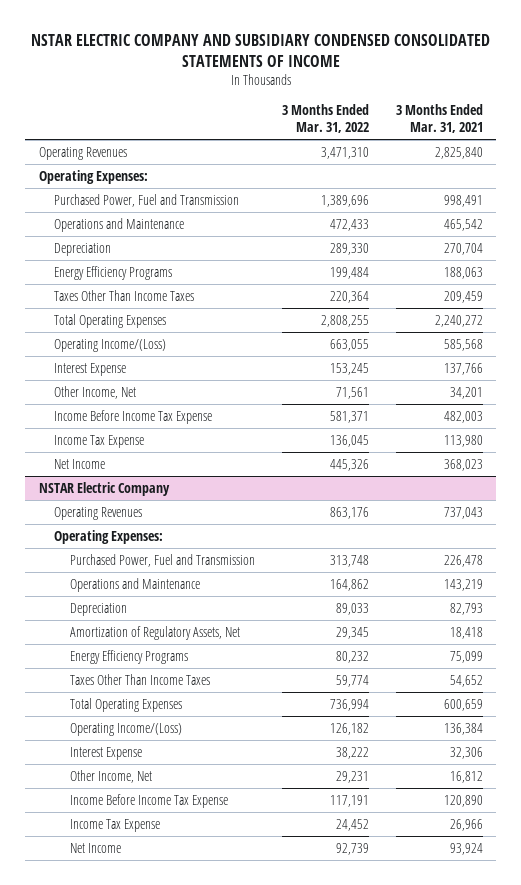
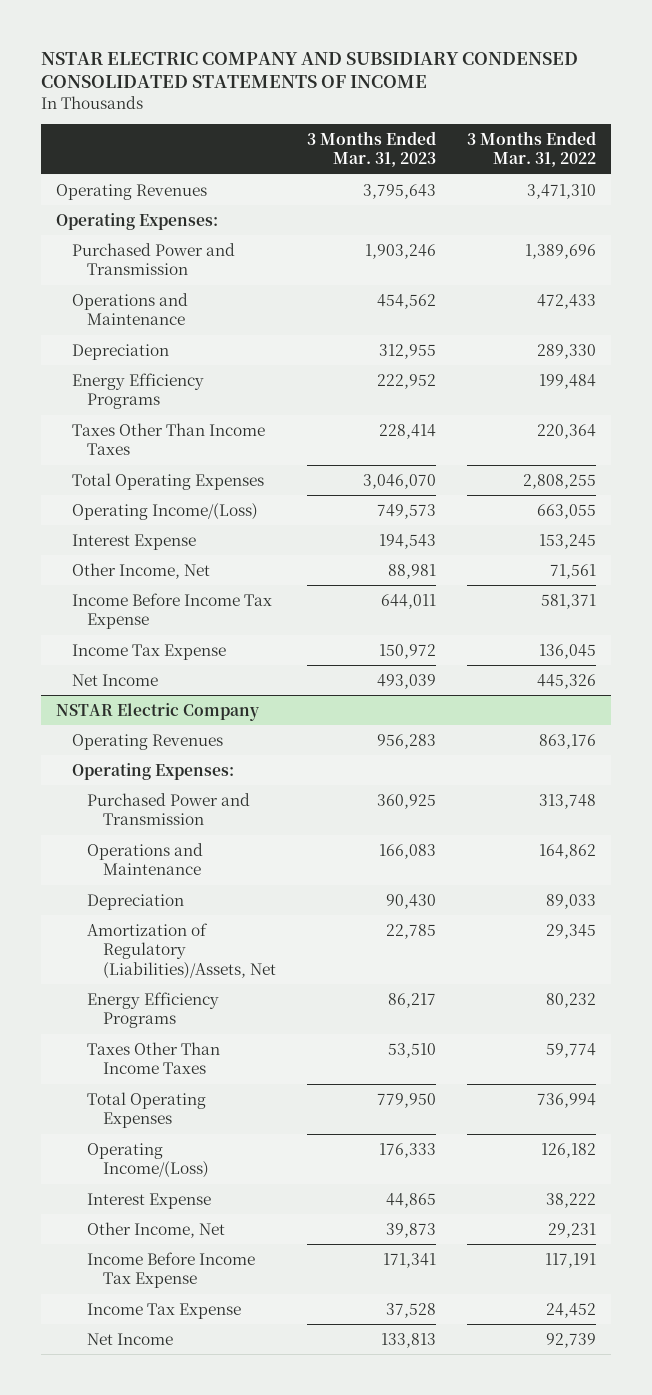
- | 3 Months Ended Mar. 31, 2022 | 3 Months Ended Mar. 31, 2021
+ | 3 Months Ended Mar. 31, 2023 | 3 Months Ended Mar. 31, 2022
- Purchased Power, Fuel and Transmission | 1,389,696 | 998,491
+ Purchased Power and Transmission | 1,903,246 | 1,389,696
@ NSTAR Electric Company
- Purchased Power, Fuel and Transmission | 313,748 | 226,478
+ Purchased Power and Transmission | 360,925 | 313,748
- Amortization of Regulatory Assets, Net | 29,345 | 18,418
+ Amortization of Regulatory (Liabilities)/Assets, Net | 22,785 | 29,345

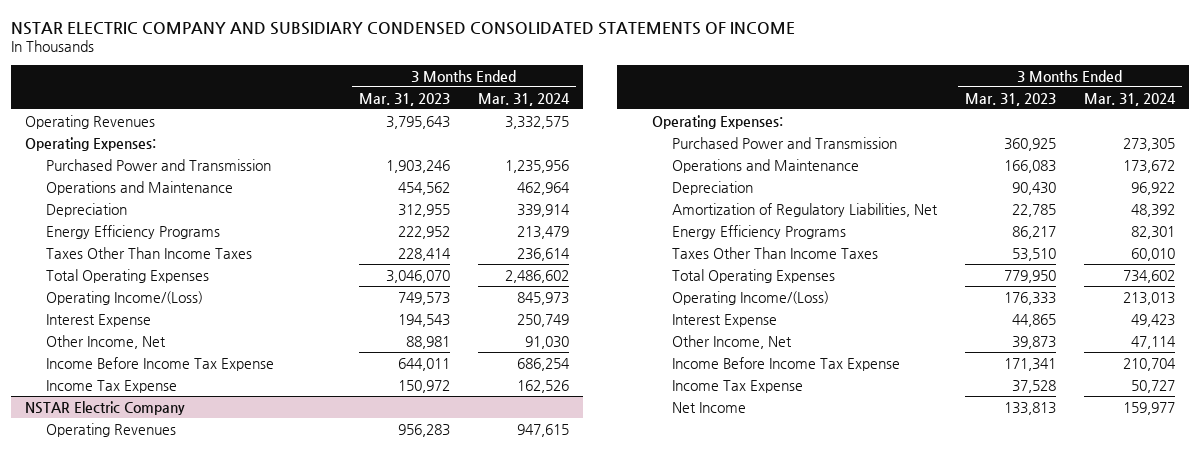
- | 3 Months Ended Mar. 31, 2023 | 3 Months Ended Mar. 31, 2022
+ | 3 Months Ended Mar. 31, 2023 | 3 Months Ended Mar. 31, 2024
- Net Income | 493,039 | 445,326
@ NSTAR Electric Company
- Amortization of Regulatory (Liabilities)/Assets, Net | 22,785 | 29,345
+ Amortization of Regulatory Liabilities, Net | 22,785 | 48,392

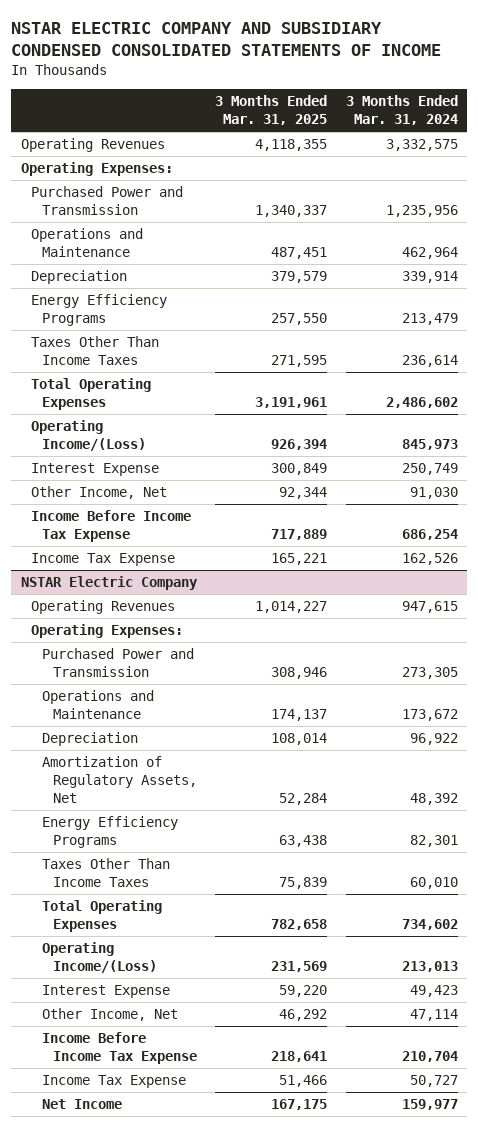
- | 3 Months Ended Mar. 31, 2023 | 3 Months Ended Mar. 31, 2024
+ | 3 Months Ended Mar. 31, 2025 | 3 Months Ended Mar. 31, 2024
@ NSTAR Electric Company
- Amortization of Regulatory Liabilities, Net | 22,785 | 48,392
+ Amortization of Regulatory Assets, Net | 52,284 | 48,392

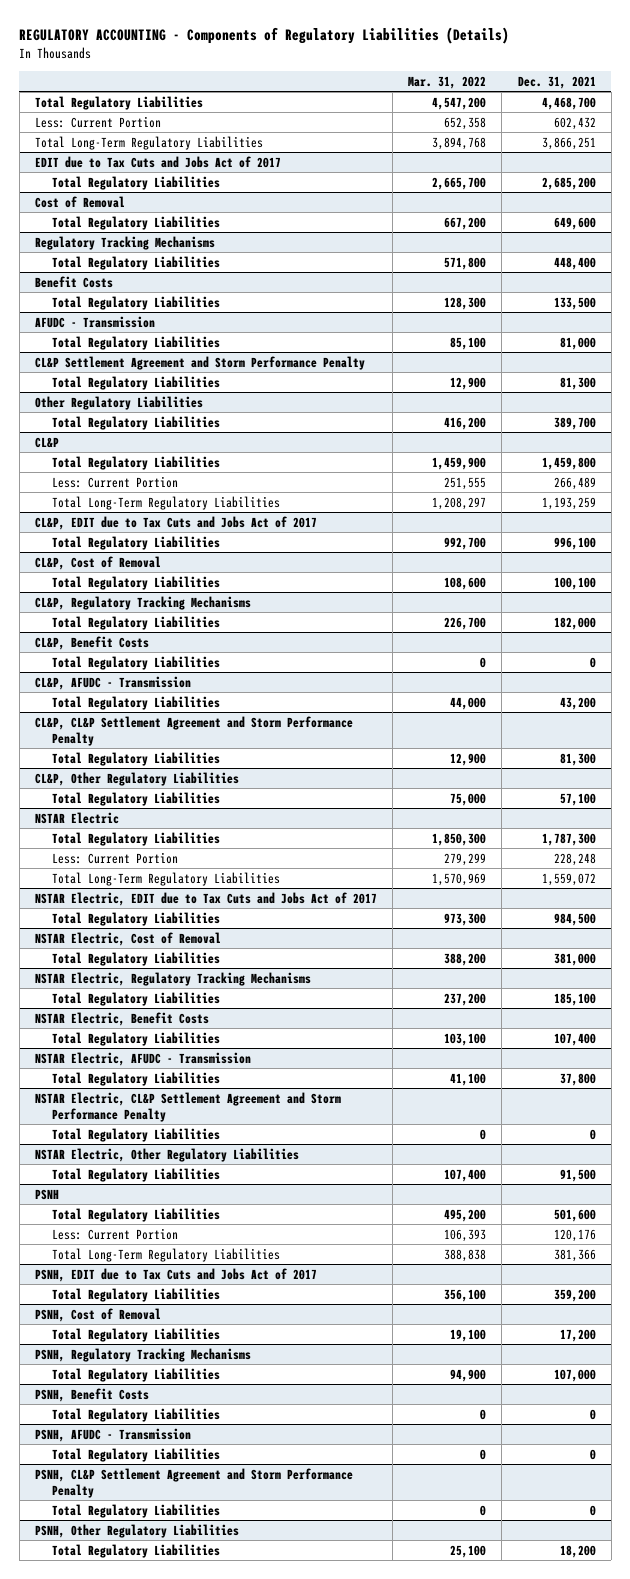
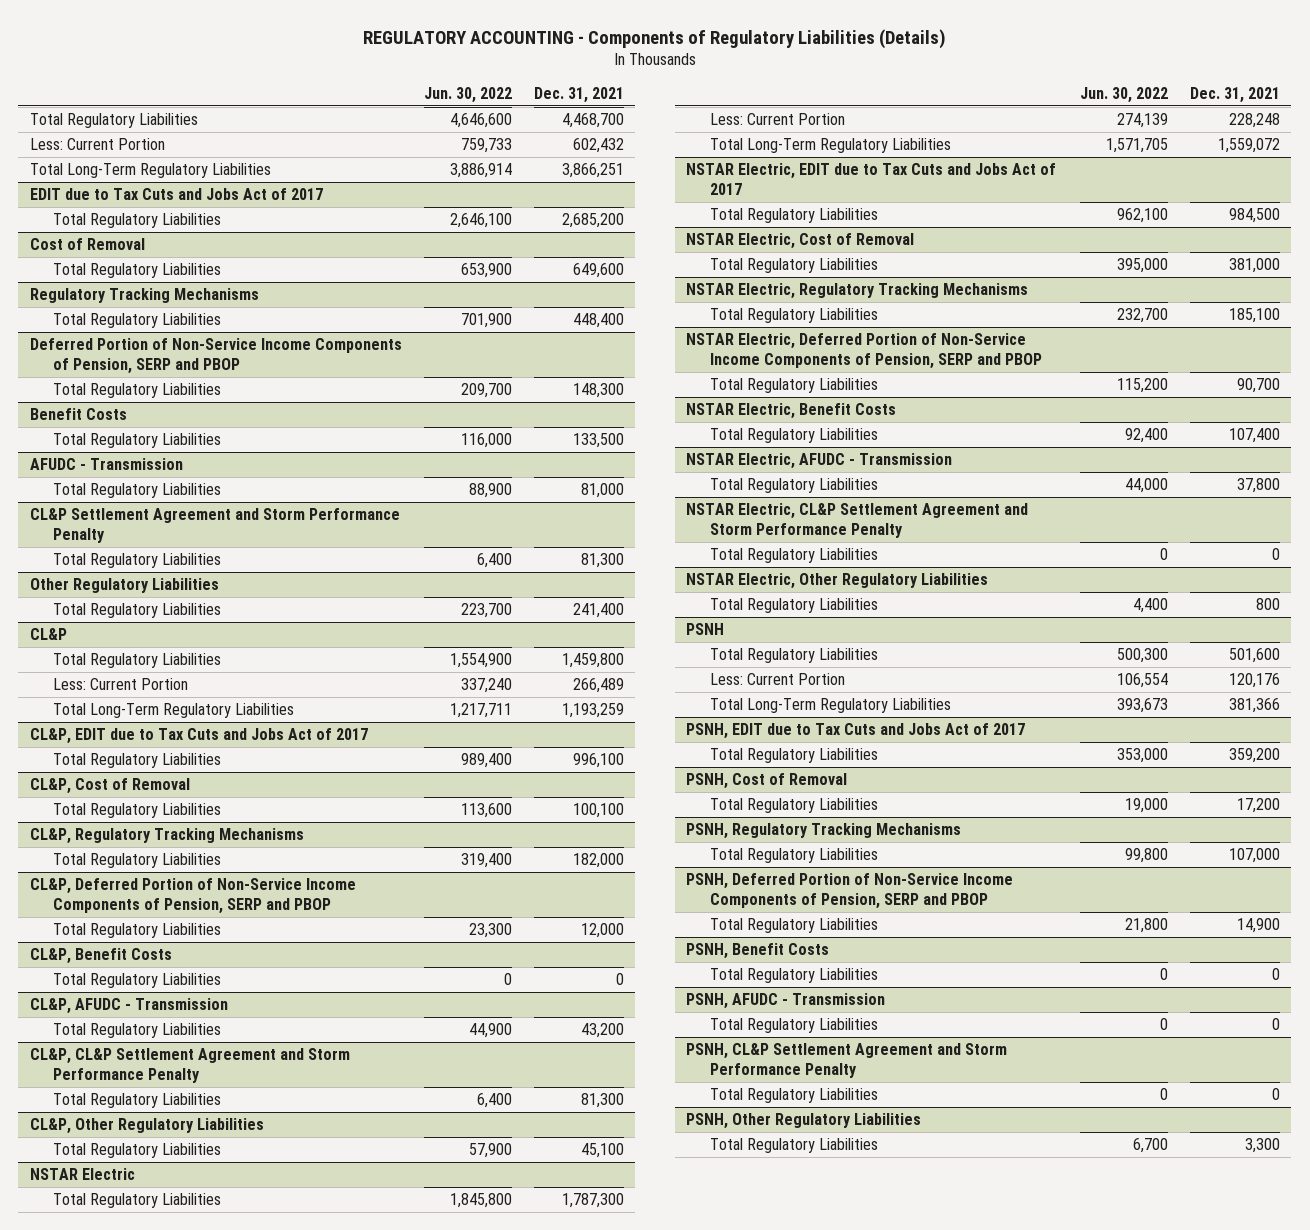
- | Mar. 31, 2022 | Dec. 31, 2021
+ | Jun. 30, 2022 | Dec. 31, 2021
+ Deferred Portion of Non-Service Income Components of Pension, SERP and PBOP
+ Total Regulatory Liabilities | 209,700 | 148,300
@ Other Regulatory Liabilities
- Total Regulatory Liabilities | 416,200 | 389,700
+ Total Regulatory Liabilities | 223,700 | 241,400
+ CL&P, Deferred Portion of Non-Service Income Components of Pension, SERP and PBOP
+ Total Regulatory Liabilities | 23,300 | 12,000
@ CL&P, Other Regulatory Liabilities
- Total Regulatory Liabilities | 75,000 | 57,100
+ Total Regulatory Liabilities | 57,900 | 45,100
+ NSTAR Electric, Deferred Portion of Non-Service Income Components of Pension, SERP and PBOP
+ Total Regulatory Liabilities | 115,200 | 90,700
@ NSTAR Electric, Other Regulatory Liabilities
- Total Regulatory Liabilities | 107,400 | 91,500
+ Total Regulatory Liabilities | 4,400 | 800
+ PSNH, Deferred Portion of Non-Service Income Components of Pension, SERP and PBOP
+ Total Regulatory Liabilities | 21,800 | 14,900
@ PSNH, Other Regulatory Liabilities
- Total Regulatory Liabilities | 25,100 | 18,200
+ Total Regulatory Liabilities | 6,700 | 3,300

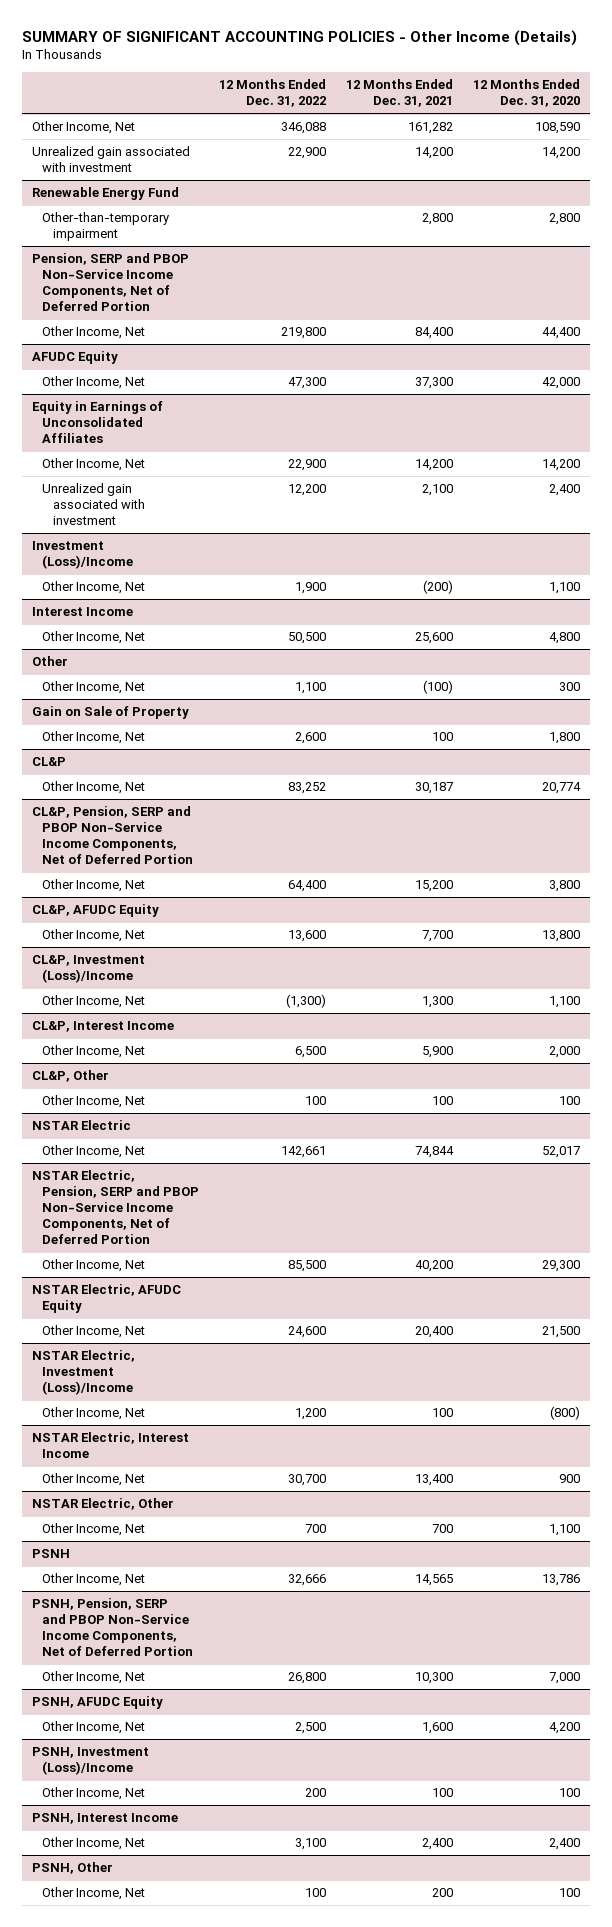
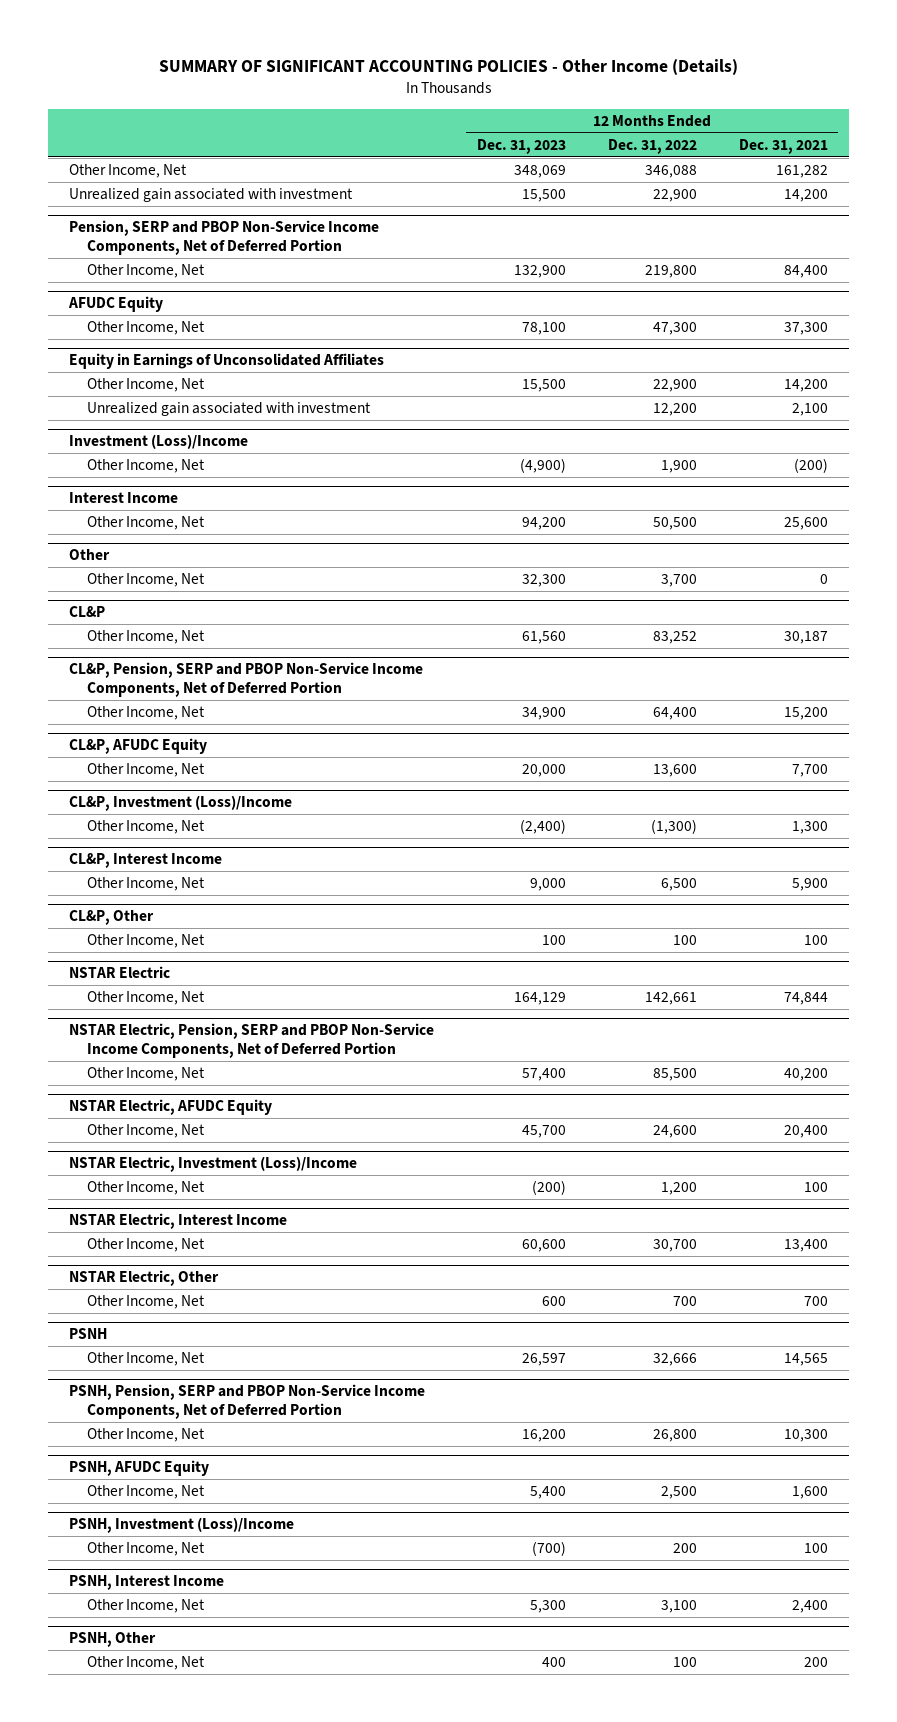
- | 12 Months Ended Dec. 31, 2022 | 12 Months Ended Dec. 31, 2021 | 12 Months Ended Dec. 31, 2020
+ | 12 Months Ended Dec. 31, 2023 | 12 Months Ended Dec. 31, 2022 | 12 Months Ended Dec. 31, 2021
- Renewable Energy Fund
- Other-than-temporary impairment | | 2,800 | 2,800
@ Other
- Other Income, Net | 1,100 | (100) | 300
- Gain on Sale of Property
- Other Income, Net | 2,600 | 100 | 1,800
@ Other
+ Other Income, Net | 32,300 | 3,700 | 0

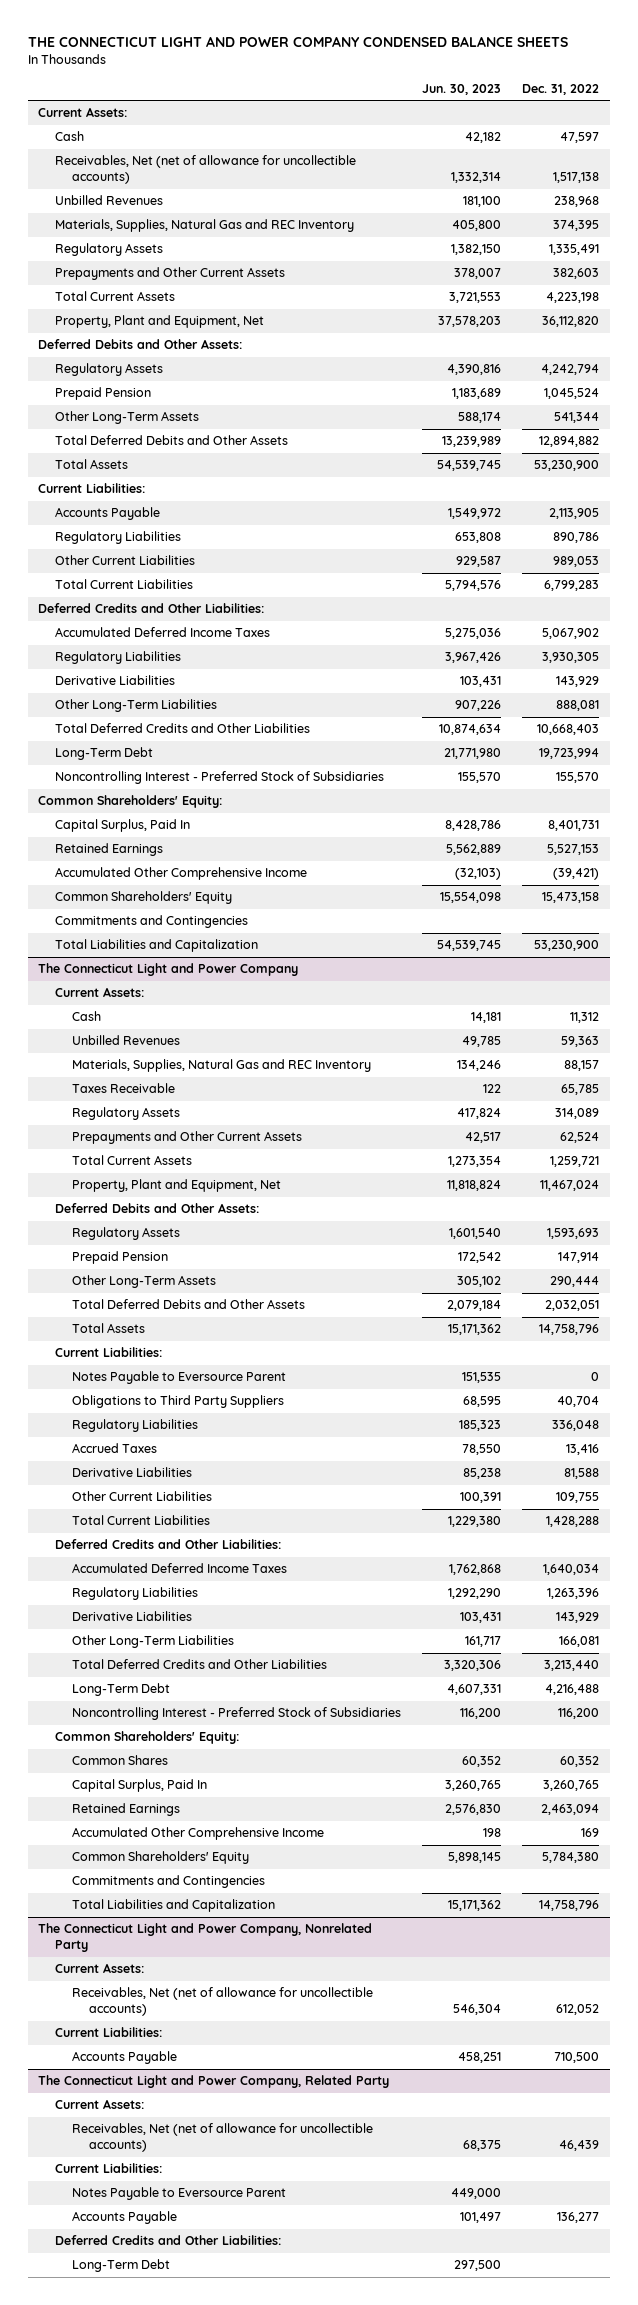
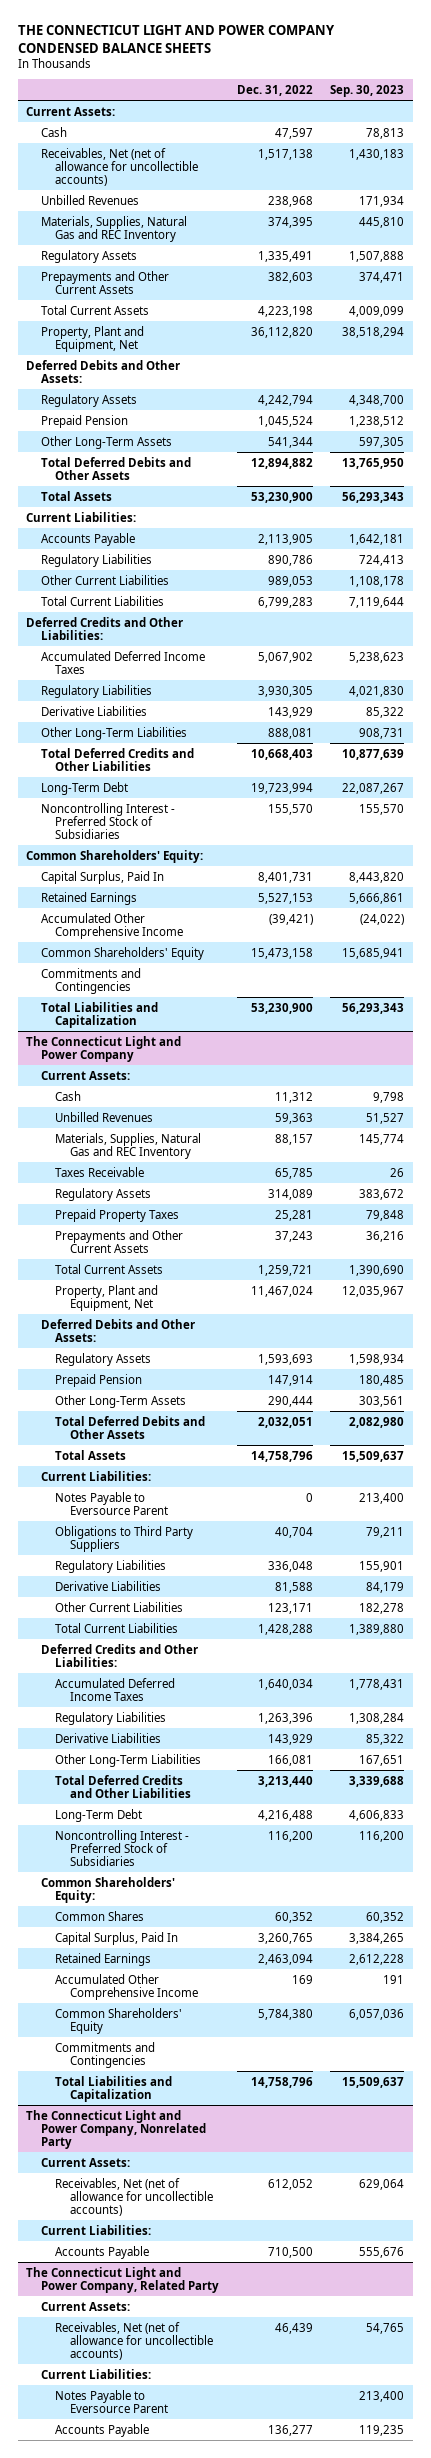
- | Jun. 30, 2023 | Dec. 31, 2022
+ | Dec. 31, 2022 | Sep. 30, 2023
@ The Connecticut Light and Power Company
- Prepayments and Other Current Assets | 42,517 | 62,524
+ Prepaid Property Taxes | 25,281 | 79,848
+ Prepayments and Other Current Assets | 37,243 | 36,216
- Accrued Taxes | 78,550 | 13,416
- Other Current Liabilities | 100,391 | 109,755
+ Other Current Liabilities | 123,171 | 182,278
@ The Connecticut Light and Power Company, Related Party
- Deferred Credits and Other Liabilities:
- Long-Term Debt | 297,500 |

